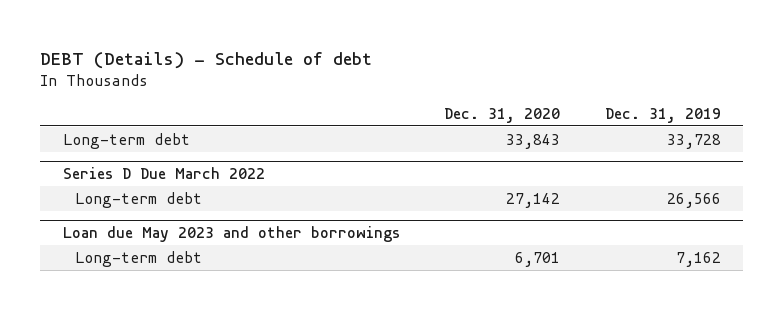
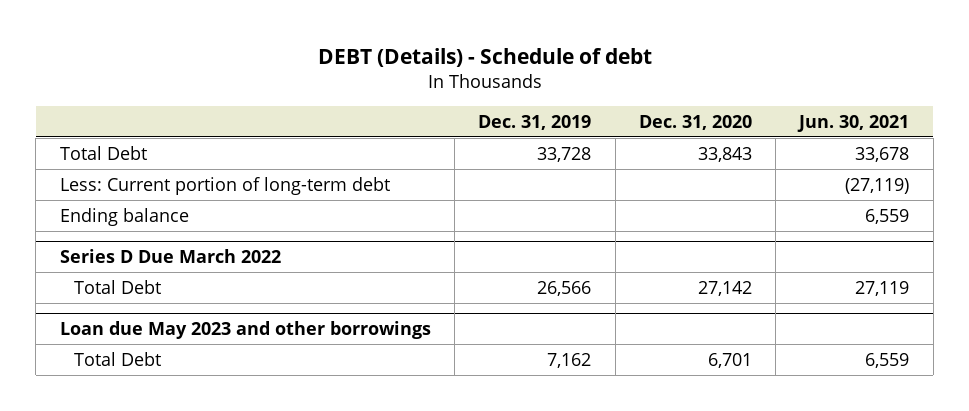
- | Dec. 31, 2020 | Dec. 31, 2019
+ | Dec. 31, 2019 | Dec. 31, 2020 | Jun. 30, 2021
- Long-term debt | 33,843 | 33,728
+ Total Debt | 33,728 | 33,843 | 33,678
+ Less: Current portion of long-term debt | | | (27,119)
+ Ending balance | | | 6,559
@ Series D Due March 2022
- Long-term debt | 27,142 | 26,566
+ Total Debt | 26,566 | 27,142 | 27,119
@ Loan due May 2023 and other borrowings
- Long-term debt | 6,701 | 7,162
+ Total Debt | 7,162 | 6,701 | 6,559

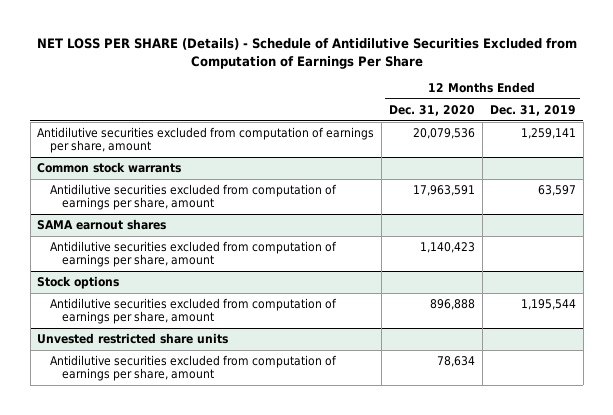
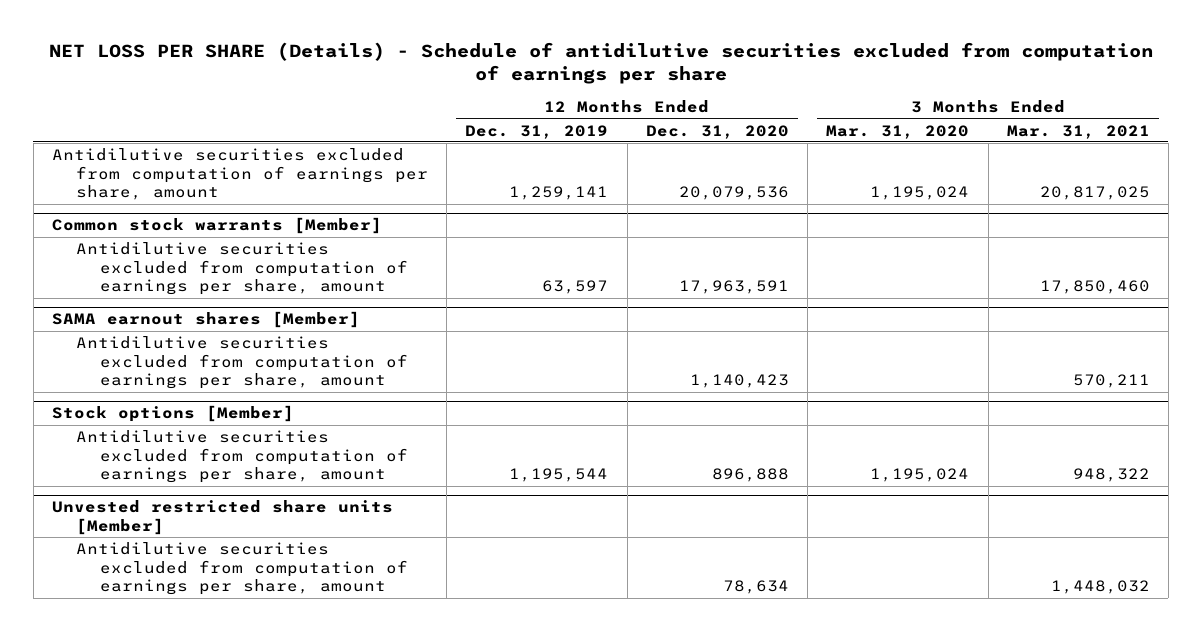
- NET LOSS PER SHARE (Details) - Schedule of Antidilutive Securities Excluded from Computation of Earnings Per Share
+ NET LOSS PER SHARE (Details) - Schedule of antidilutive securities excluded from computation of earnings per share
- | 12 Months Ended Dec. 31, 2020 | 12 Months Ended Dec. 31, 2019
+ | 12 Months Ended Dec. 31, 2019 | 12 Months Ended Dec. 31, 2020 | 3 Months Ended Mar. 31, 2020 | 3 Months Ended Mar. 31, 2021
- Common stock warrants
+ Common stock warrants [Member]
- SAMA earnout shares
+ SAMA earnout shares [Member]
- Stock options
+ Stock options [Member]
- Unvested restricted share units
+ Unvested restricted share units [Member]

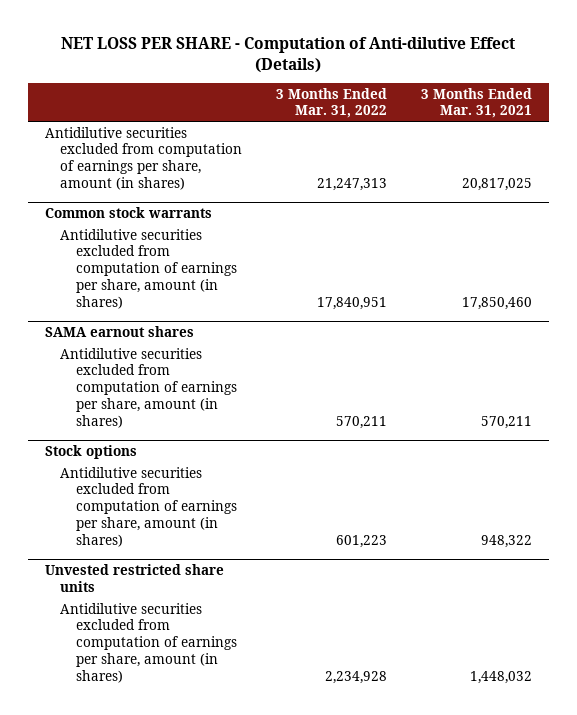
- NET LOSS PER SHARE (Details) - Schedule of antidilutive securities excluded from computation of earnings per share
+ NET LOSS PER SHARE - Computation of Anti-dilutive Effect (Details)
- | 12 Months Ended Dec. 31, 2019 | 12 Months Ended Dec. 31, 2020 | 3 Months Ended Mar. 31, 2020 | 3 Months Ended Mar. 31, 2021
+ | 3 Months Ended Mar. 31, 2022 | 3 Months Ended Mar. 31, 2021
- Antidilutive securities excluded from computation of earnings per share, amount | 1,259,141 | 20,079,536 | 1,195,024 | 20,817,025
- Common stock warrants [Member]
- Antidilutive securities excluded from computation of earnings per share, amount | 63,597 | 17,963,591 | | 17,850,460
- SAMA earnout shares [Member]
- Antidilutive securities excluded from computation of earnings per share, amount | | 1,140,423 | | 570,211
- Stock options [Member]
- Antidilutive securities excluded from computation of earnings per share, amount | 1,195,544 | 896,888 | 1,195,024 | 948,322
- Unvested restricted share units [Member]
- Antidilutive securities excluded from computation of earnings per share, amount | | 78,634 | | 1,448,032
+ Antidilutive securities excluded from computation of earnings per share, amount (in shares) | 21,247,313 | 20,817,025
+ Common stock warrants
+ Antidilutive securities excluded from computation of earnings per share, amount (in shares) | 17,840,951 | 17,850,460
+ SAMA earnout shares
+ Antidilutive securities excluded from computation of earnings per share, amount (in shares) | 570,211 | 570,211
+ Stock options
+ Antidilutive securities excluded from computation of earnings per share, amount (in shares) | 601,223 | 948,322
+ Unvested restricted share units
+ Antidilutive securities excluded from computation of earnings per share, amount (in shares) | 2,234,928 | 1,448,032

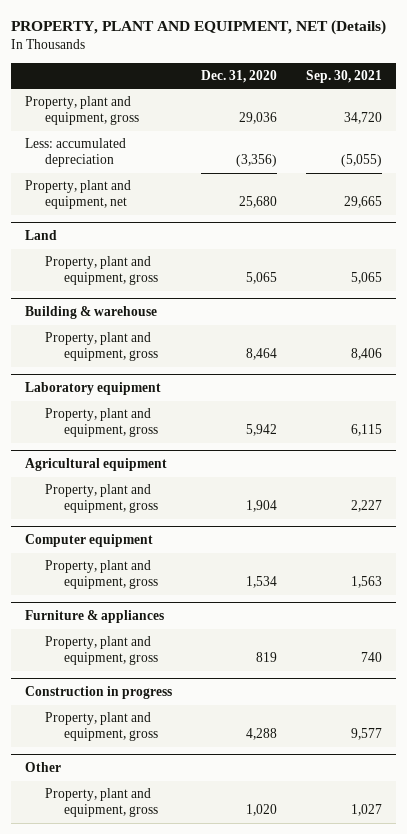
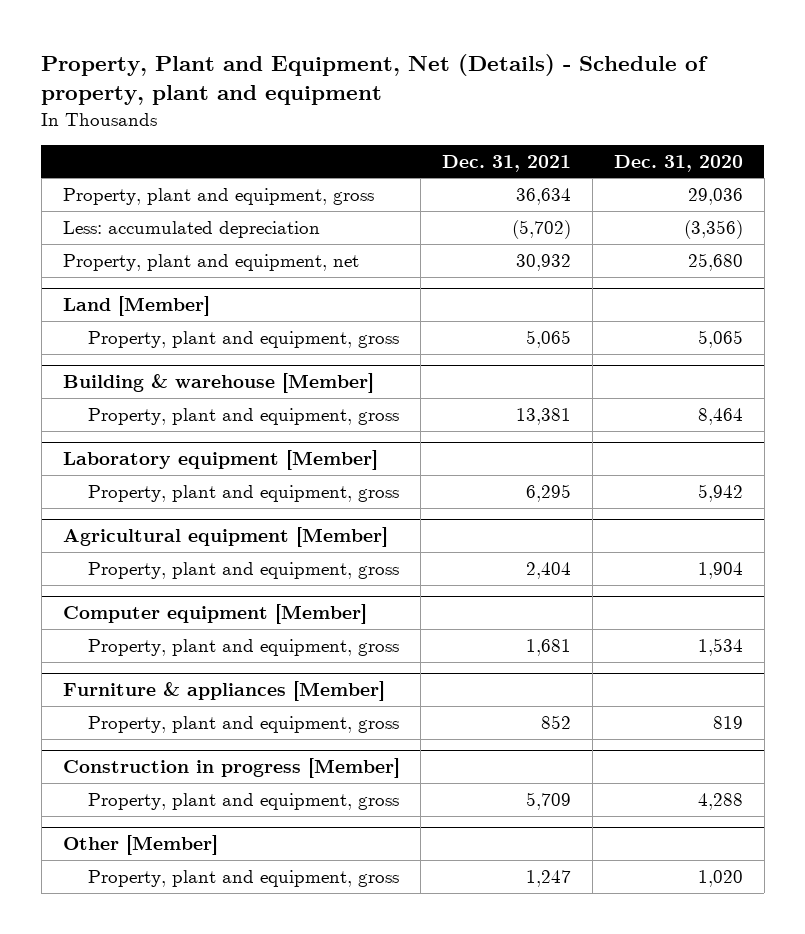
- PROPERTY, PLANT AND EQUIPMENT, NET (Details)
+ Property, Plant and Equipment, Net (Details) - Schedule of property, plant and equipment
- | Dec. 31, 2020 | Sep. 30, 2021
+ | Dec. 31, 2021 | Dec. 31, 2020
- Land
+ Land [Member]
- Building & warehouse
+ Building & warehouse [Member]
- Laboratory equipment
+ Laboratory equipment [Member]
- Agricultural equipment
+ Agricultural equipment [Member]
- Computer equipment
+ Computer equipment [Member]
- Furniture & appliances
+ Furniture & appliances [Member]
- Construction in progress
+ Construction in progress [Member]
- Other
+ Other [Member]

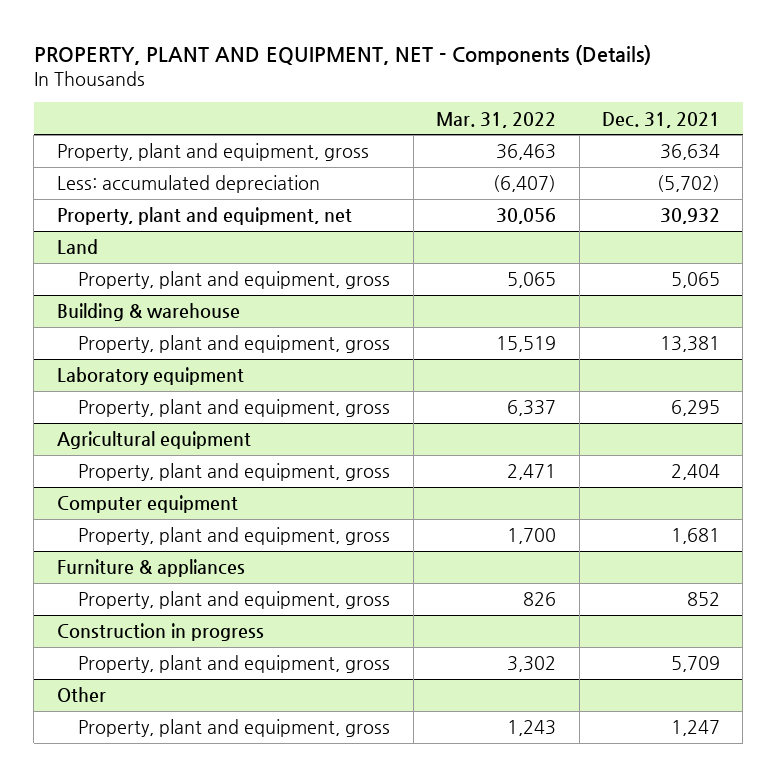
- Property, Plant and Equipment, Net (Details) - Schedule of property, plant and equipment
+ PROPERTY, PLANT AND EQUIPMENT, NET - Components (Details)
- | Dec. 31, 2021 | Dec. 31, 2020
+ | Mar. 31, 2022 | Dec. 31, 2021
- Land [Member]
+ Land
- Building & warehouse [Member]
+ Building & warehouse
- Laboratory equipment [Member]
+ Laboratory equipment
- Agricultural equipment [Member]
+ Agricultural equipment
- Computer equipment [Member]
+ Computer equipment
- Furniture & appliances [Member]
+ Furniture & appliances
- Construction in progress [Member]
+ Construction in progress
- Other [Member]
+ Other

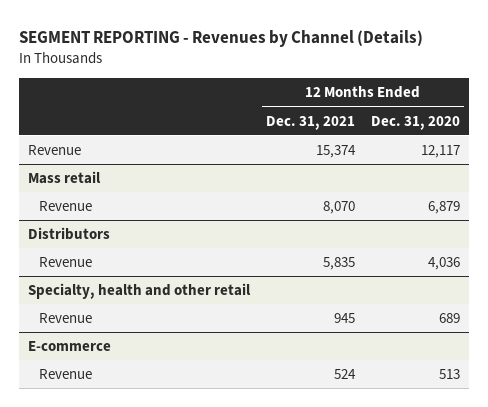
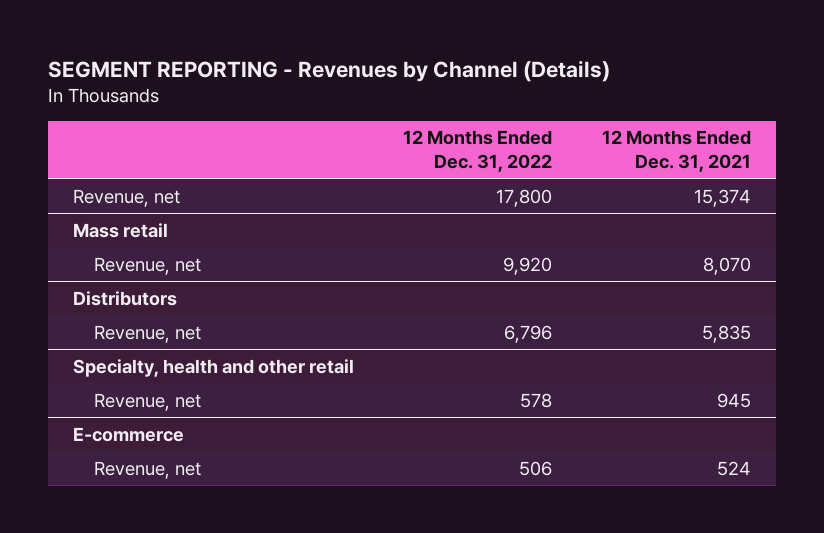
- | 12 Months Ended Dec. 31, 2021 | 12 Months Ended Dec. 31, 2020
+ | 12 Months Ended Dec. 31, 2022 | 12 Months Ended Dec. 31, 2021
- Revenue | 15,374 | 12,117
+ Revenue, net | 17,800 | 15,374
@ Mass retail
- Revenue | 8,070 | 6,879
+ Revenue, net | 9,920 | 8,070
@ Distributors
- Revenue | 5,835 | 4,036
+ Revenue, net | 6,796 | 5,835
@ Specialty, health and other retail
- Revenue | 945 | 689
+ Revenue, net | 578 | 945
@ E-commerce
- Revenue | 524 | 513
+ Revenue, net | 506 | 524

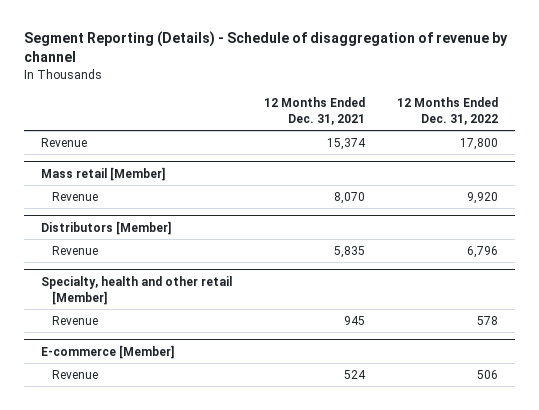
- SEGMENT REPORTING - Revenues by Channel (Details)
+ Segment Reporting (Details) - Schedule of disaggregation of revenue by channel
- | 12 Months Ended Dec. 31, 2022 | 12 Months Ended Dec. 31, 2021
+ | 12 Months Ended Dec. 31, 2021 | 12 Months Ended Dec. 31, 2022
- Revenue, net | 17,800 | 15,374
- Mass retail
- Revenue, net | 9,920 | 8,070
- Distributors
- Revenue, net | 6,796 | 5,835
- Specialty, health and other retail
- Revenue, net | 578 | 945
- E-commerce
- Revenue, net | 506 | 524
+ Revenue | 15,374 | 17,800
+ Mass retail [Member]
+ Revenue | 8,070 | 9,920
+ Distributors [Member]
+ Revenue | 5,835 | 6,796
+ Specialty, health and other retail [Member]
+ Revenue | 945 | 578
+ E-commerce [Member]
+ Revenue | 524 | 506

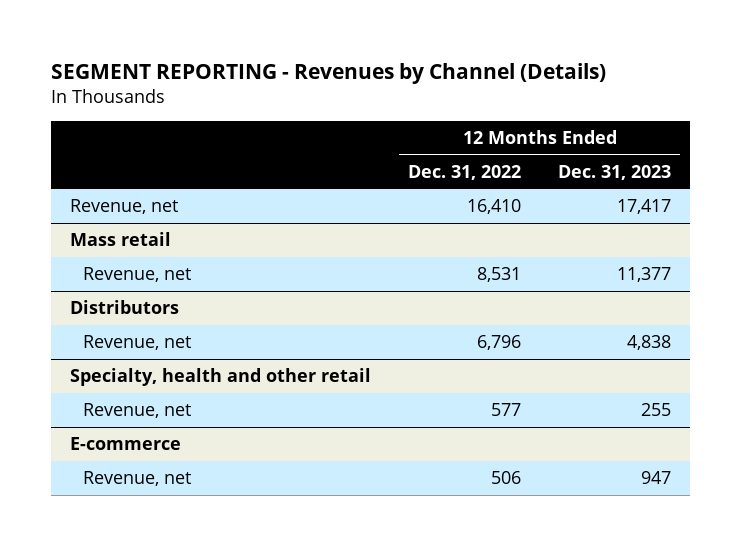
- Segment Reporting (Details) - Schedule of disaggregation of revenue by channel
+ SEGMENT REPORTING - Revenues by Channel (Details)
- | 12 Months Ended Dec. 31, 2021 | 12 Months Ended Dec. 31, 2022
+ | 12 Months Ended Dec. 31, 2022 | 12 Months Ended Dec. 31, 2023
- Revenue | 15,374 | 17,800
- Mass retail [Member]
- Revenue | 8,070 | 9,920
- Distributors [Member]
- Revenue | 5,835 | 6,796
- Specialty, health and other retail [Member]
- Revenue | 945 | 578
- E-commerce [Member]
- Revenue | 524 | 506
+ Revenue, net | 16,410 | 17,417
+ Mass retail
+ Revenue, net | 8,531 | 11,377
+ Distributors
+ Revenue, net | 6,796 | 4,838
+ Specialty, health and other retail
+ Revenue, net | 577 | 255
+ E-commerce
+ Revenue, net | 506 | 947

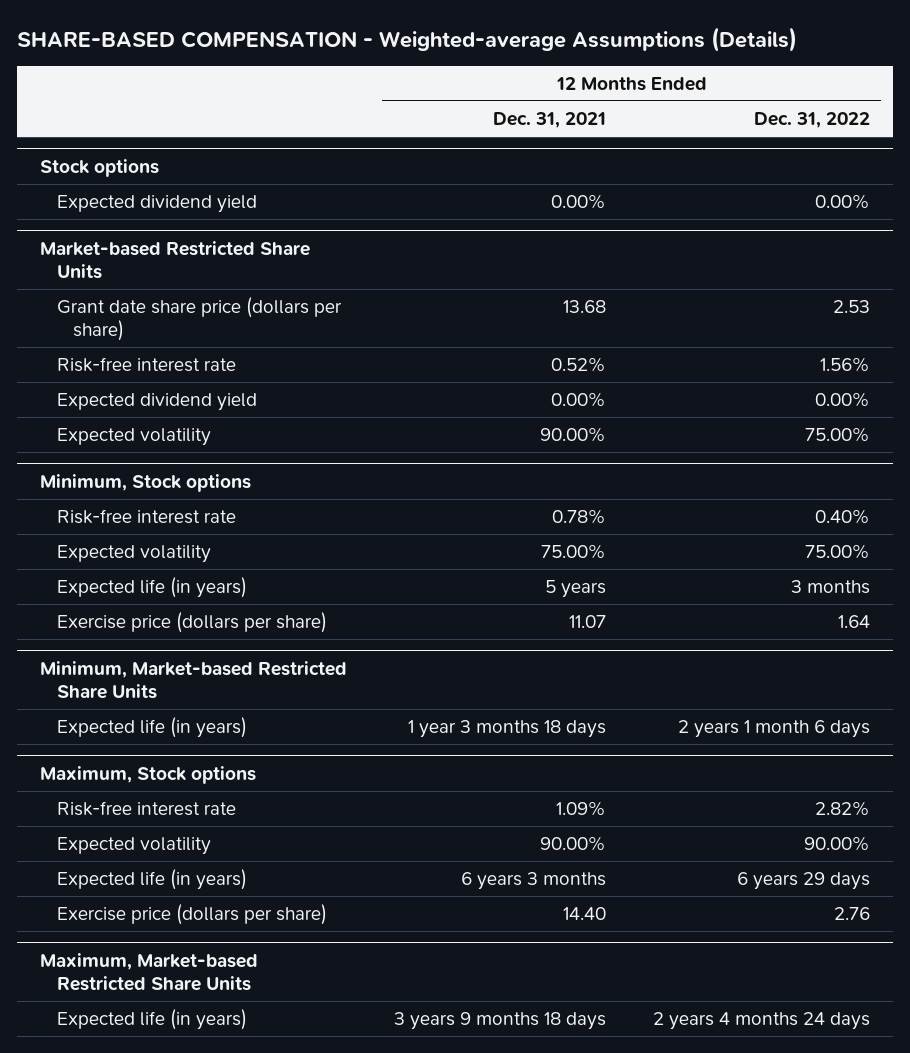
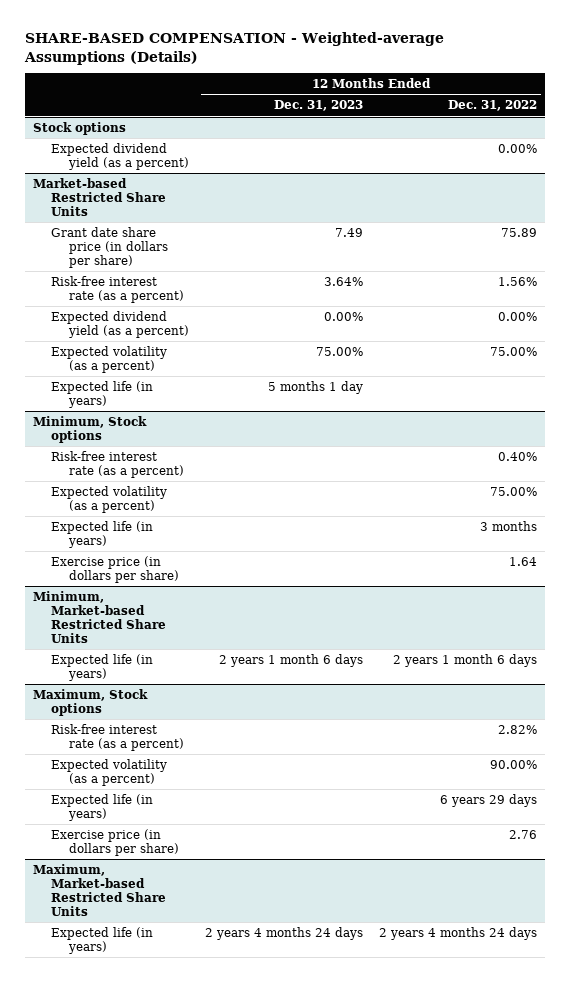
- | 12 Months Ended Dec. 31, 2021 | 12 Months Ended Dec. 31, 2022
+ | 12 Months Ended Dec. 31, 2023 | 12 Months Ended Dec. 31, 2022
@ Stock options
- Expected dividend yield | 0.00% | 0.00%
+ Expected dividend yield (as a percent) | | 0.00%
@ Market-based Restricted Share Units
- Grant date share price (dollars per share) | 13.68 | 2.53
- Risk-free interest rate | 0.52% | 1.56%
- Expected dividend yield | 0.00% | 0.00%
- Expected volatility | 90.00% | 75.00%
+ Grant date share price (in dollars per share) | 7.49 | 75.89
+ Risk-free interest rate (as a percent) | 3.64% | 1.56%
+ Expected dividend yield (as a percent) | 0.00% | 0.00%
+ Expected volatility (as a percent) | 75.00% | 75.00%
+ Expected life (in years) | 5 months 1 day |
@ Minimum, Stock options
- Risk-free interest rate | 0.78% | 0.40%
- Expected volatility | 75.00% | 75.00%
+ Risk-free interest rate (as a percent) | | 0.40%
+ Expected volatility (as a percent) | | 75.00%
- Exercise price (dollars per share) | 11.07 | 1.64
+ Exercise price (in dollars per share) | | 1.64
@ Maximum, Stock options
- Risk-free interest rate | 1.09% | 2.82%
- Expected volatility | 90.00% | 90.00%
+ Risk-free interest rate (as a percent) | | 2.82%
+ Expected volatility (as a percent) | | 90.00%
- Exercise price (dollars per share) | 14.40 | 2.76
+ Exercise price (in dollars per share) | | 2.76

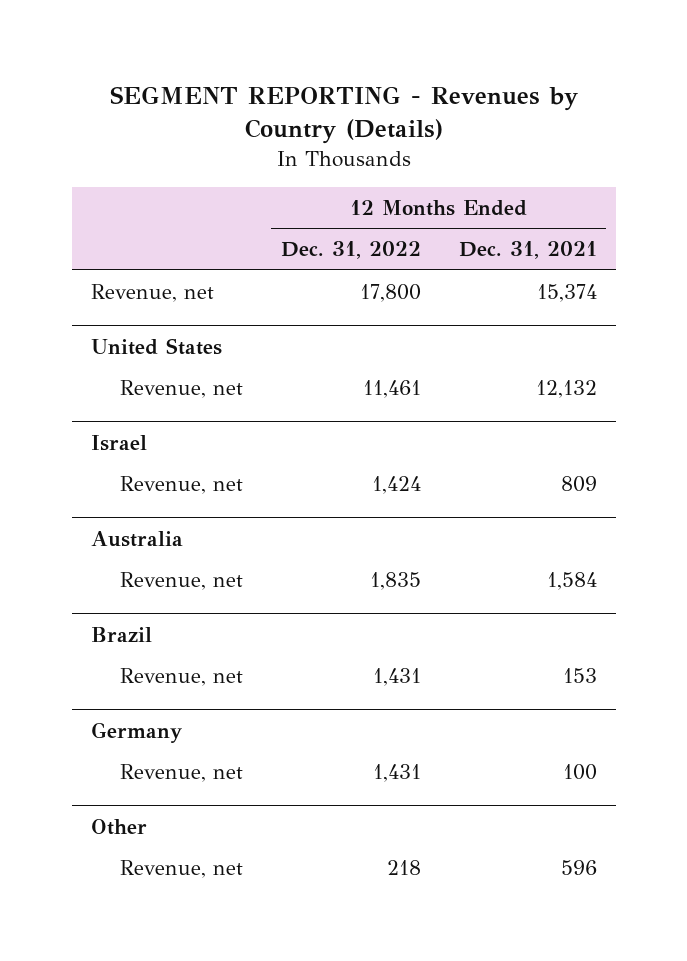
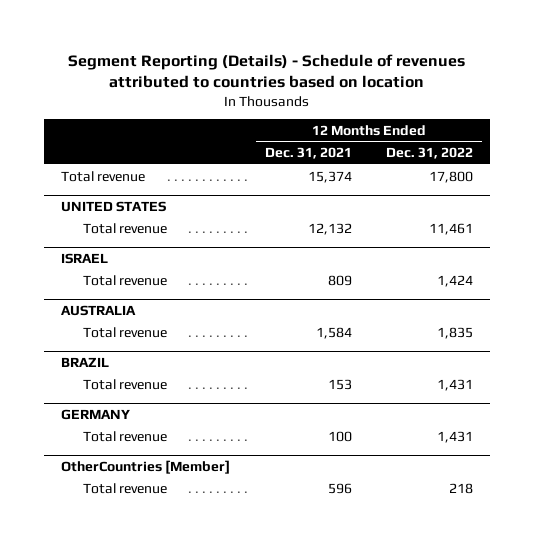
- SEGMENT REPORTING - Revenues by Country (Details)
+ Segment Reporting (Details) - Schedule of revenues attributed to countries based on location
- | 12 Months Ended Dec. 31, 2022 | 12 Months Ended Dec. 31, 2021
+ | 12 Months Ended Dec. 31, 2021 | 12 Months Ended Dec. 31, 2022
- Revenue, net | 17,800 | 15,374
- United States
- Revenue, net | 11,461 | 12,132
- Israel
- Revenue, net | 1,424 | 809
- Australia
- Revenue, net | 1,835 | 1,584
- Brazil
- Revenue, net | 1,431 | 153
- Germany
- Revenue, net | 1,431 | 100
- Other
- Revenue, net | 218 | 596
+ Total revenue | 15,374 | 17,800
+ UNITED STATES
+ Total revenue | 12,132 | 11,461
+ ISRAEL
+ Total revenue | 809 | 1,424
+ AUSTRALIA
+ Total revenue | 1,584 | 1,835
+ BRAZIL
+ Total revenue | 153 | 1,431
+ GERMANY
+ Total revenue | 100 | 1,431
+ OtherCountries [Member]
+ Total revenue | 596 | 218

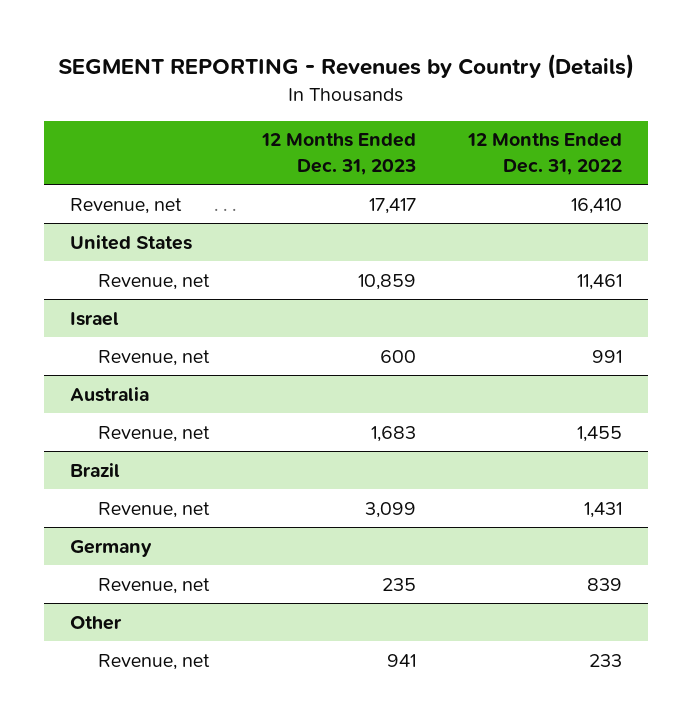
- Segment Reporting (Details) - Schedule of revenues attributed to countries based on location
+ SEGMENT REPORTING - Revenues by Country (Details)
- | 12 Months Ended Dec. 31, 2021 | 12 Months Ended Dec. 31, 2022
+ | 12 Months Ended Dec. 31, 2023 | 12 Months Ended Dec. 31, 2022
- Total revenue | 15,374 | 17,800
- UNITED STATES
- Total revenue | 12,132 | 11,461
- ISRAEL
- Total revenue | 809 | 1,424
- AUSTRALIA
- Total revenue | 1,584 | 1,835
- BRAZIL
- Total revenue | 153 | 1,431
- GERMANY
- Total revenue | 100 | 1,431
- OtherCountries [Member]
- Total revenue | 596 | 218
+ Revenue, net | 17,417 | 16,410
+ United States
+ Revenue, net | 10,859 | 11,461
+ Israel
+ Revenue, net | 600 | 991
+ Australia
+ Revenue, net | 1,683 | 1,455
+ Brazil
+ Revenue, net | 3,099 | 1,431
+ Germany
+ Revenue, net | 235 | 839
+ Other
+ Revenue, net | 941 | 233

